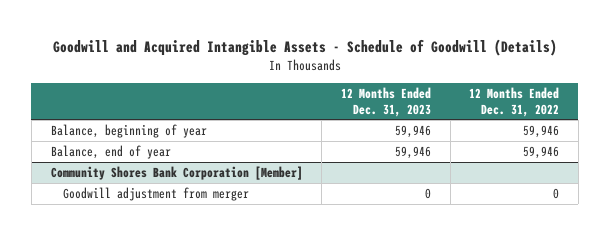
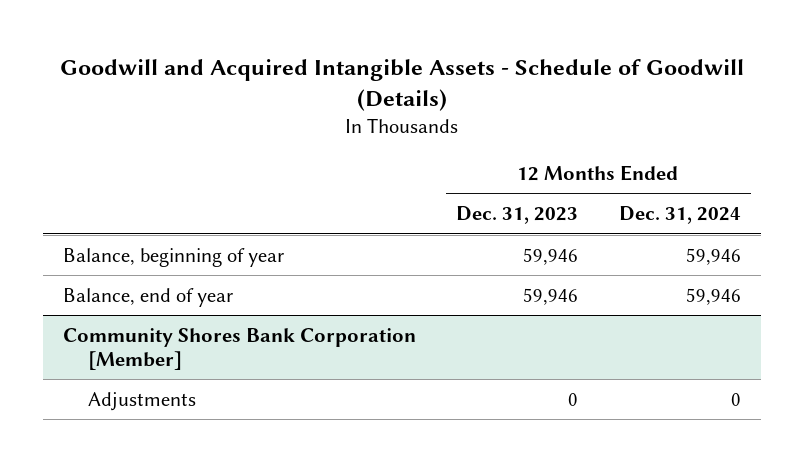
- | 12 Months Ended Dec. 31, 2023 | 12 Months Ended Dec. 31, 2022
+ | 12 Months Ended Dec. 31, 2023 | 12 Months Ended Dec. 31, 2024
@ Community Shores Bank Corporation [Member]
- Goodwill adjustment from merger | 0 | 0
+ Adjustments | 0 | 0

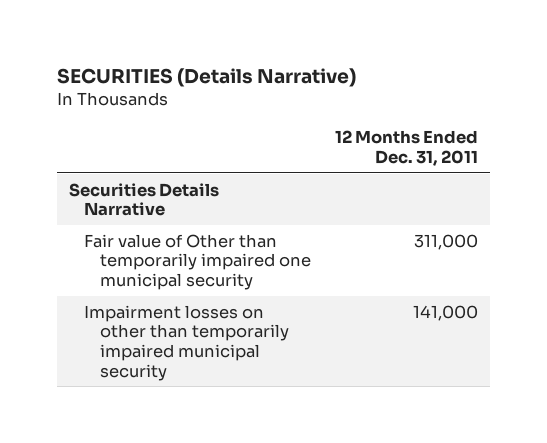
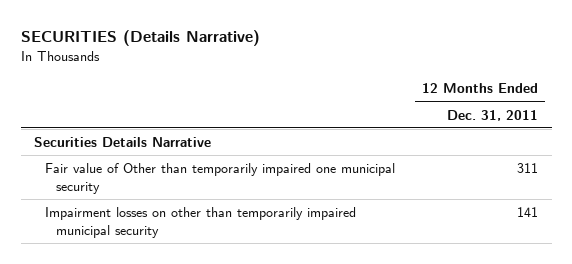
- Fair value of Other than temporarily impaired one municipal security | 311,000
- Impairment losses on other than temporarily impaired municipal security | 141,000
+ Fair value of Other than temporarily impaired one municipal security | 311
+ Impairment losses on other than temporarily impaired municipal security | 141

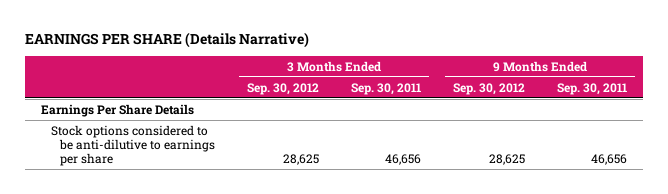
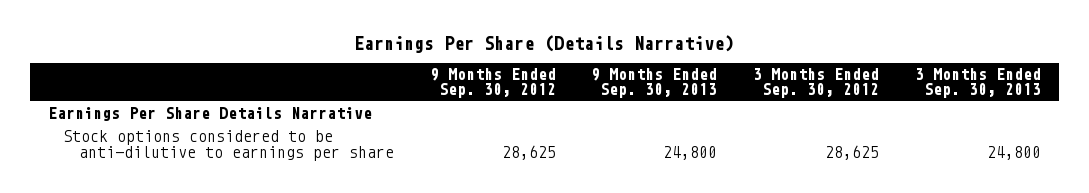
- EARNINGS PER SHARE (Details Narrative)
+ Earnings Per Share (Details Narrative)
- | 3 Months Ended Sep. 30, 2012 | 3 Months Ended Sep. 30, 2011 | 9 Months Ended Sep. 30, 2012 | 9 Months Ended Sep. 30, 2011
+ | 9 Months Ended Sep. 30, 2012 | 9 Months Ended Sep. 30, 2013 | 3 Months Ended Sep. 30, 2012 | 3 Months Ended Sep. 30, 2013
- Earnings Per Share Details
+ Earnings Per Share Details Narrative

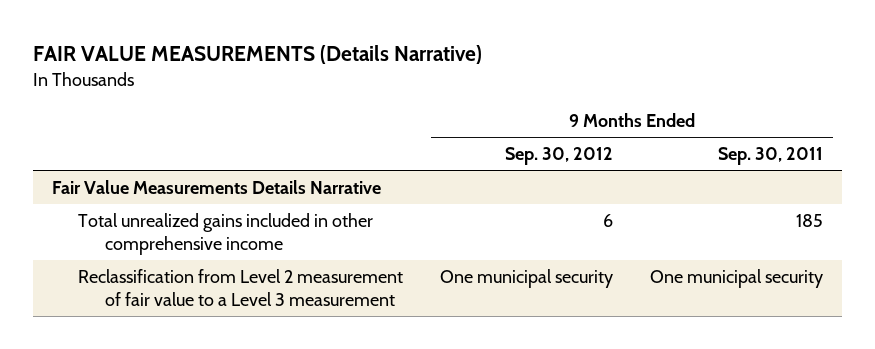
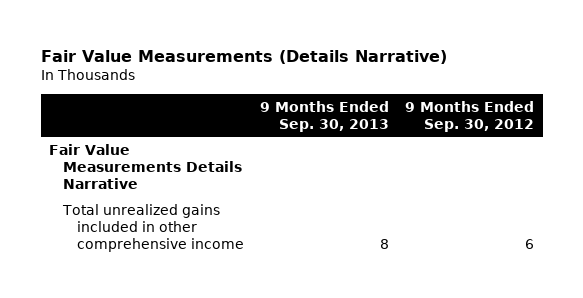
- FAIR VALUE MEASUREMENTS (Details Narrative)
+ Fair Value Measurements (Details Narrative)
- | 9 Months Ended Sep. 30, 2012 | 9 Months Ended Sep. 30, 2011
+ | 9 Months Ended Sep. 30, 2013 | 9 Months Ended Sep. 30, 2012
- Reclassification from Level 2 measurement of fair value to a Level 3 measurement | One municipal security | One municipal security

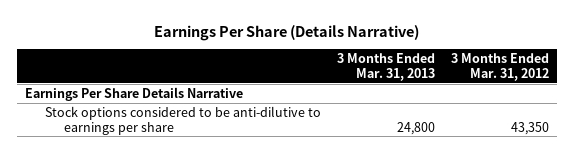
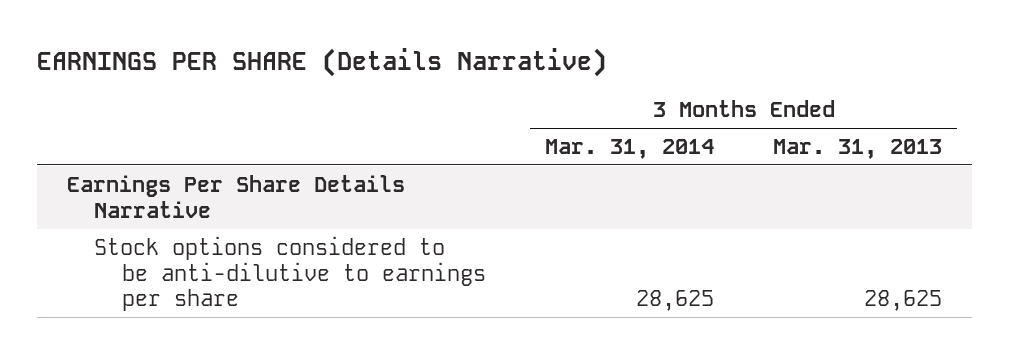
- Earnings Per Share (Details Narrative)
+ EARNINGS PER SHARE (Details Narrative)
- | 3 Months Ended Mar. 31, 2013 | 3 Months Ended Mar. 31, 2012
+ | 3 Months Ended Mar. 31, 2014 | 3 Months Ended Mar. 31, 2013
- Stock options considered to be anti-dilutive to earnings per share | 24,800 | 43,350
+ Stock options considered to be anti-dilutive to earnings per share | 28,625 | 28,625

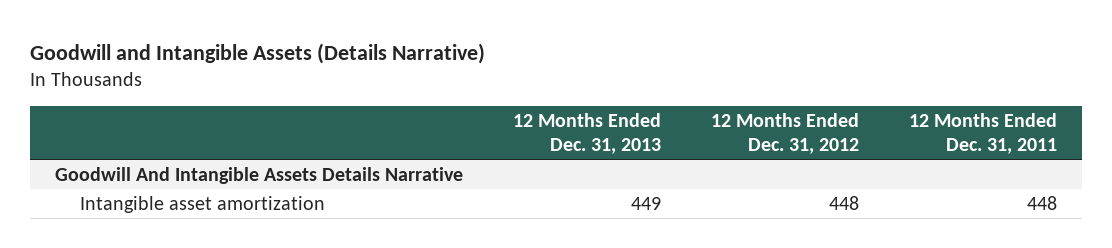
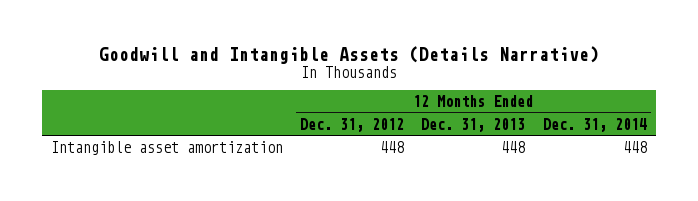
- | 12 Months Ended Dec. 31, 2013 | 12 Months Ended Dec. 31, 2012 | 12 Months Ended Dec. 31, 2011
+ | 12 Months Ended Dec. 31, 2012 | 12 Months Ended Dec. 31, 2013 | 12 Months Ended Dec. 31, 2014
- Goodwill And Intangible Assets Details Narrative
- Intangible asset amortization | 449 | 448 | 448
+ Intangible asset amortization | 448 | 448 | 448

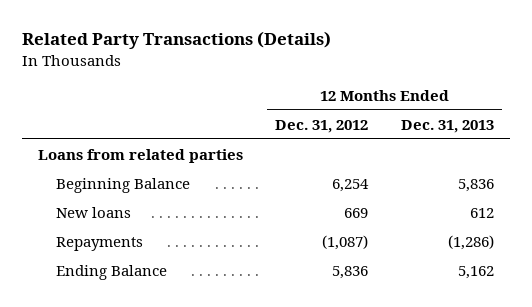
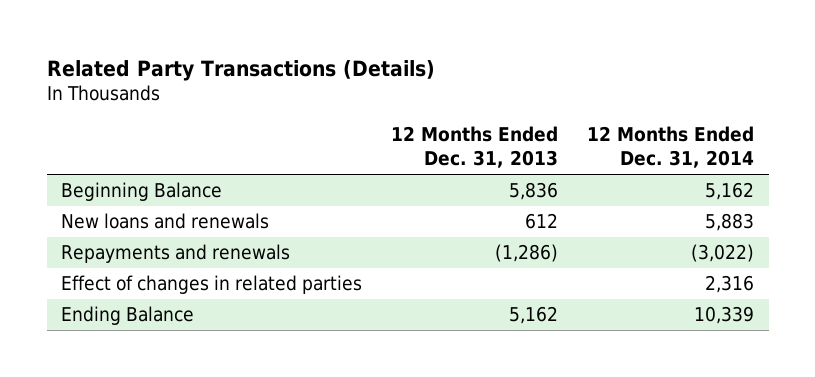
- | 12 Months Ended Dec. 31, 2012 | 12 Months Ended Dec. 31, 2013
+ | 12 Months Ended Dec. 31, 2013 | 12 Months Ended Dec. 31, 2014
- Loans from related parties
- New loans | 669 | 612
- Repayments | (1,087) | (1,286)
+ New loans and renewals | 612 | 5,883
+ Repayments and renewals | (1,286) | (3,022)
+ Effect of changes in related parties | | 2,316

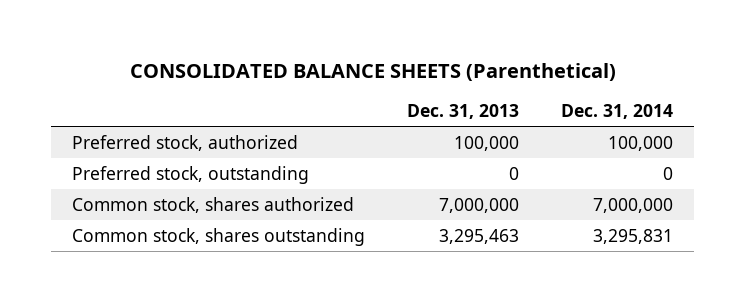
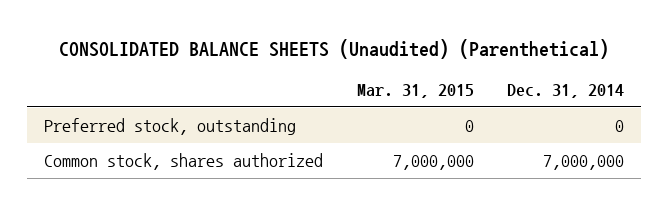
- CONSOLIDATED BALANCE SHEETS (Parenthetical)
+ CONSOLIDATED BALANCE SHEETS (Unaudited) (Parenthetical)
- | Dec. 31, 2013 | Dec. 31, 2014
+ | Mar. 31, 2015 | Dec. 31, 2014
- Preferred stock, authorized | 100,000 | 100,000
- Common stock, shares outstanding | 3,295,463 | 3,295,831

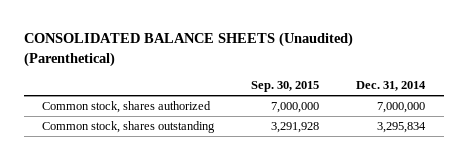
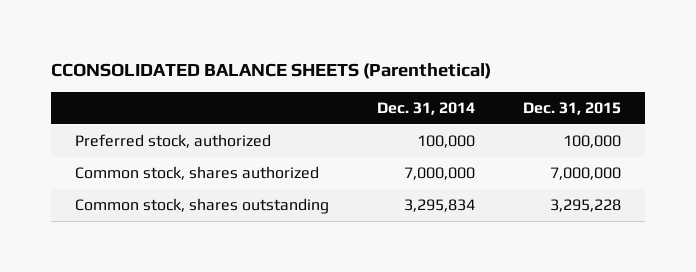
- CONSOLIDATED BALANCE SHEETS (Unaudited) (Parenthetical)
+ CCONSOLIDATED BALANCE SHEETS (Parenthetical)
- | Sep. 30, 2015 | Dec. 31, 2014
+ | Dec. 31, 2014 | Dec. 31, 2015
+ Preferred stock, authorized | 100,000 | 100,000

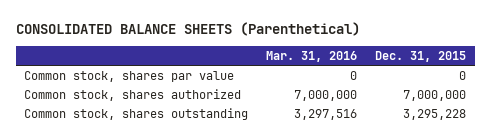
- CCONSOLIDATED BALANCE SHEETS (Parenthetical)
+ CONSOLIDATED BALANCE SHEETS (Parenthetical)
- | Dec. 31, 2014 | Dec. 31, 2015
+ | Mar. 31, 2016 | Dec. 31, 2015
- Preferred stock, authorized | 100,000 | 100,000
+ Common stock, shares par value | 0 | 0

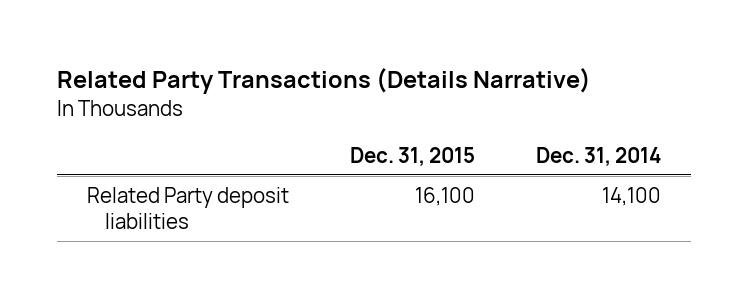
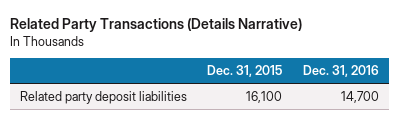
- | Dec. 31, 2015 | Dec. 31, 2014
+ | Dec. 31, 2015 | Dec. 31, 2016
- Related Party deposit liabilities | 16,100 | 14,100
+ Related party deposit liabilities | 16,100 | 14,700

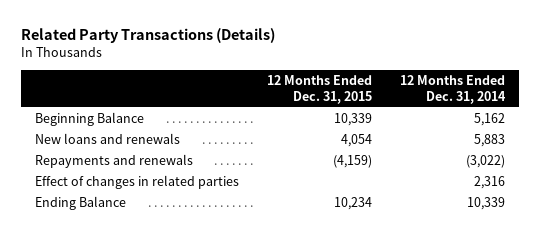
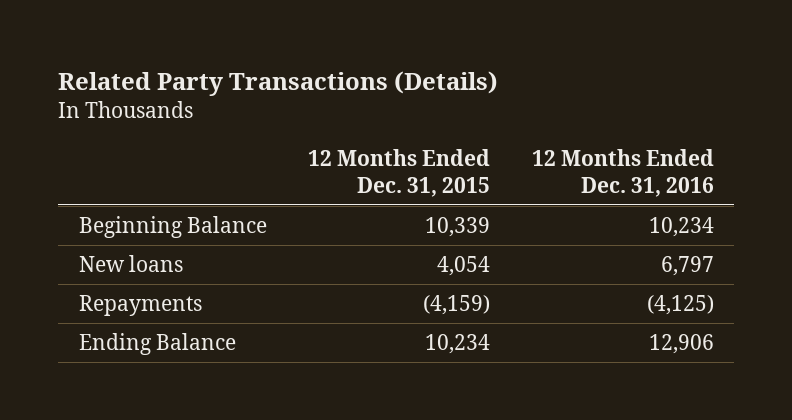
- | 12 Months Ended Dec. 31, 2015 | 12 Months Ended Dec. 31, 2014
+ | 12 Months Ended Dec. 31, 2015 | 12 Months Ended Dec. 31, 2016
- New loans and renewals | 4,054 | 5,883
- Repayments and renewals | (4,159) | (3,022)
- Effect of changes in related parties | | 2,316
+ New loans | 4,054 | 6,797
+ Repayments | (4,159) | (4,125)

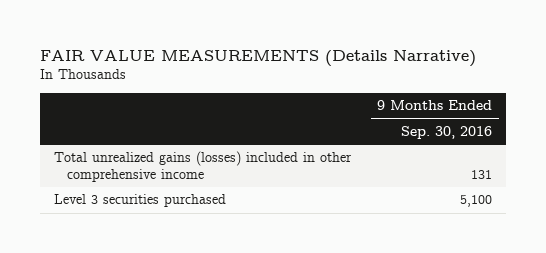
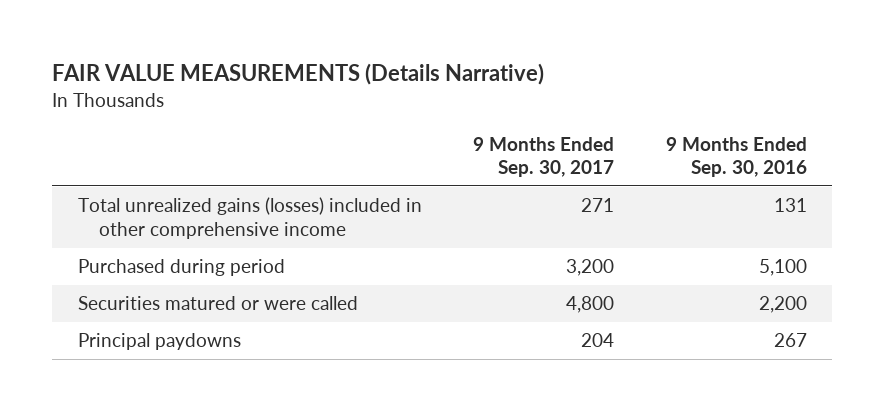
- | 9 Months Ended Sep. 30, 2016
+ | 9 Months Ended Sep. 30, 2017 | 9 Months Ended Sep. 30, 2016
- Level 3 securities purchased | 5,100
+ Purchased during period | 3,200 | 5,100
+ Securities matured or were called | 4,800 | 2,200
+ Principal paydowns | 204 | 267

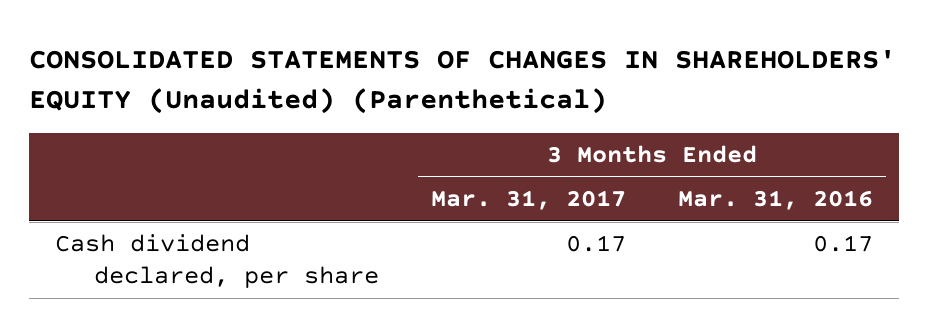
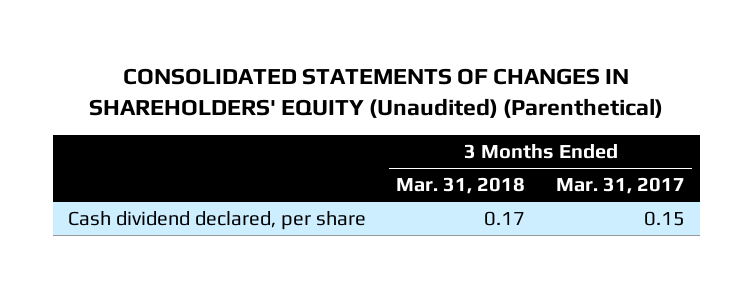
- | 3 Months Ended Mar. 31, 2017 | 3 Months Ended Mar. 31, 2016
+ | 3 Months Ended Mar. 31, 2018 | 3 Months Ended Mar. 31, 2017
- Cash dividend declared, per share | 0.17 | 0.17
+ Cash dividend declared, per share | 0.17 | 0.15

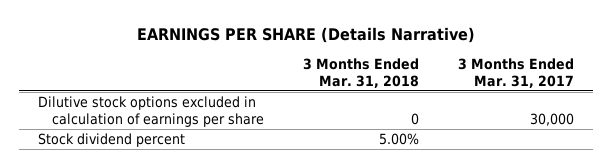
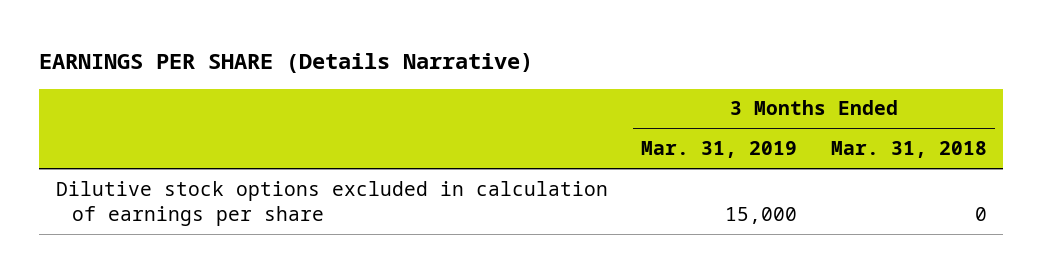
- | 3 Months Ended Mar. 31, 2018 | 3 Months Ended Mar. 31, 2017
+ | 3 Months Ended Mar. 31, 2019 | 3 Months Ended Mar. 31, 2018
- Stock dividend percent | 5.00% |

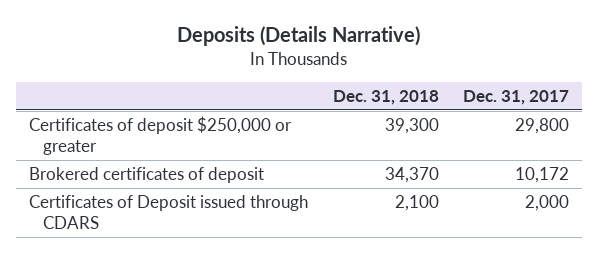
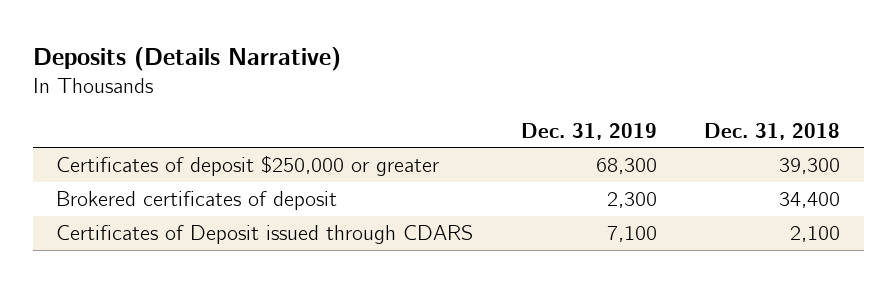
- | Dec. 31, 2018 | Dec. 31, 2017
+ | Dec. 31, 2019 | Dec. 31, 2018
- Brokered certificates of deposit | 34,370 | 10,172
+ Brokered certificates of deposit | 2,300 | 34,400

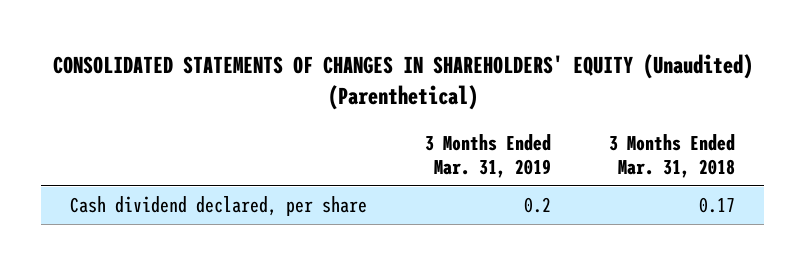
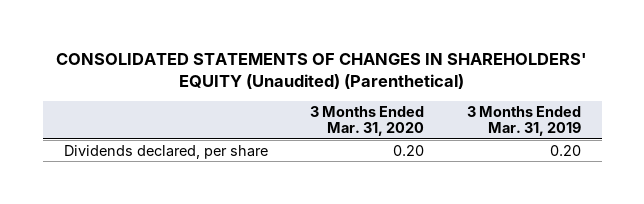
- | 3 Months Ended Mar. 31, 2019 | 3 Months Ended Mar. 31, 2018
+ | 3 Months Ended Mar. 31, 2020 | 3 Months Ended Mar. 31, 2019
- Cash dividend declared, per share | 0.2 | 0.17
+ Dividends declared, per share | 0.20 | 0.20

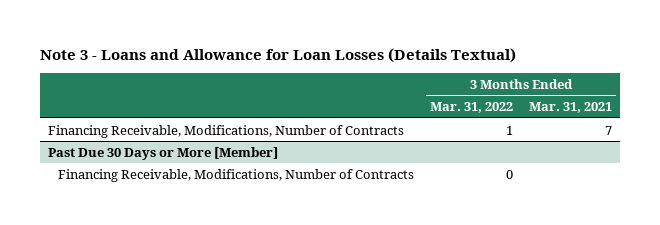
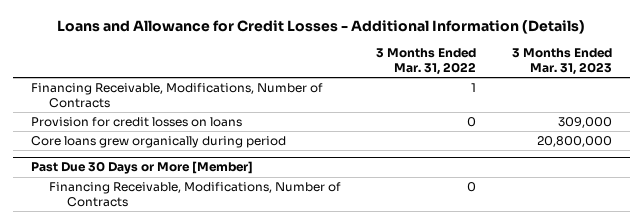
- Note 3 - Loans and Allowance for Loan Losses (Details Textual)
+ Loans and Allowance for Credit Losses - Additional Information (Details)
- | 3 Months Ended Mar. 31, 2022 | 3 Months Ended Mar. 31, 2021
+ | 3 Months Ended Mar. 31, 2022 | 3 Months Ended Mar. 31, 2023
+ Provision for credit losses on loans | 0 | 309,000
+ Core loans grew organically during period | | 20,800,000

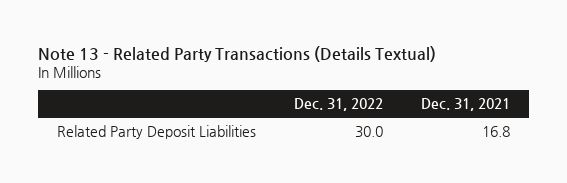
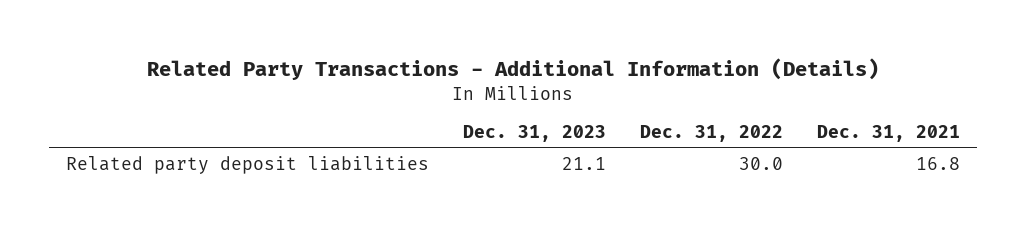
- Note 13 - Related Party Transactions (Details Textual)
+ Related Party Transactions - Additional Information (Details)
- | Dec. 31, 2022 | Dec. 31, 2021
+ | Dec. 31, 2023 | Dec. 31, 2022 | Dec. 31, 2021
- Related Party Deposit Liabilities | 30.0 | 16.8
+ Related party deposit liabilities | 21.1 | 30.0 | 16.8

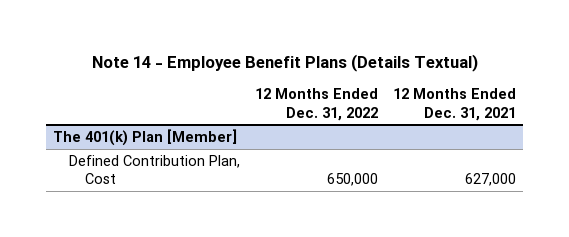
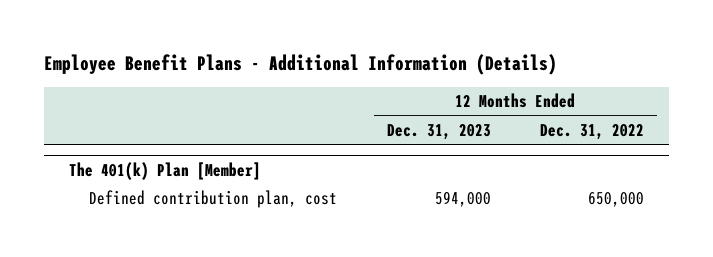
- Note 14 - Employee Benefit Plans (Details Textual)
+ Employee Benefit Plans - Additional Information (Details)
- | 12 Months Ended Dec. 31, 2022 | 12 Months Ended Dec. 31, 2021
+ | 12 Months Ended Dec. 31, 2023 | 12 Months Ended Dec. 31, 2022
@ The 401(k) Plan [Member]
- Defined Contribution Plan, Cost | 650,000 | 627,000
+ Defined contribution plan, cost | 594,000 | 650,000

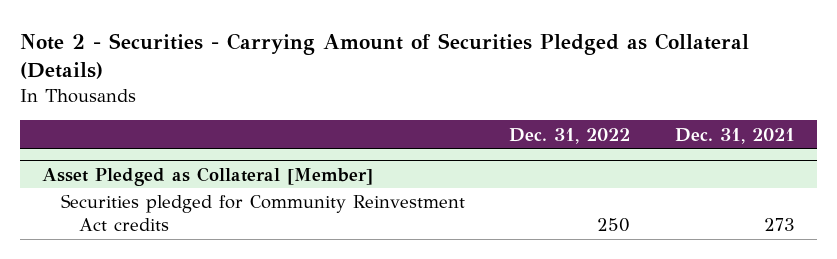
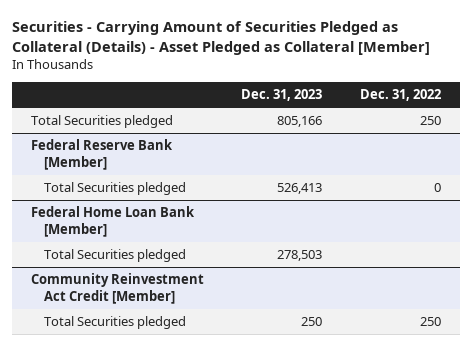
- Note 2 - Securities - Carrying Amount of Securities Pledged as Collateral (Details)
+ Securities - Carrying Amount of Securities Pledged as Collateral (Details) - Asset Pledged as Collateral [Member]
- | Dec. 31, 2022 | Dec. 31, 2021
+ | Dec. 31, 2023 | Dec. 31, 2022
- Asset Pledged as Collateral [Member]
- Securities pledged for Community Reinvestment Act credits | 250 | 273
+ Total Securities pledged | 805,166 | 250
+ Federal Reserve Bank [Member]
+ Total Securities pledged | 526,413 | 0
+ Federal Home Loan Bank [Member]
+ Total Securities pledged | 278,503 |
+ Community Reinvestment Act Credit [Member]
+ Total Securities pledged | 250 | 250

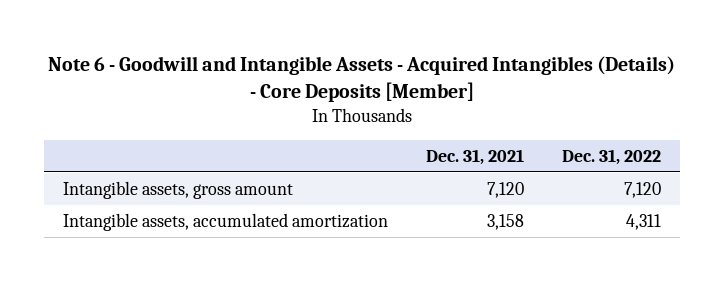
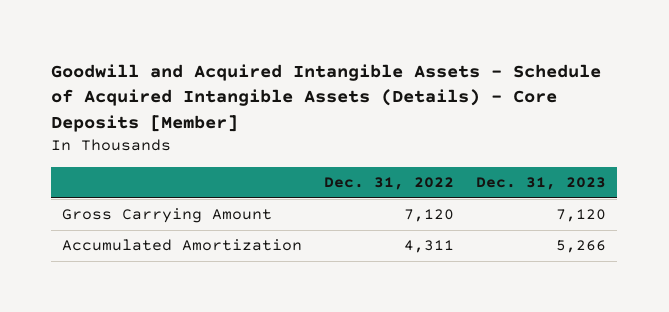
- Note 6 - Goodwill and Intangible Assets - Acquired Intangibles (Details) - Core Deposits [Member]
+ Goodwill and Acquired Intangible Assets - Schedule of Acquired Intangible Assets (Details) - Core Deposits [Member]
- | Dec. 31, 2021 | Dec. 31, 2022
+ | Dec. 31, 2022 | Dec. 31, 2023
- Intangible assets, gross amount | 7,120 | 7,120
- Intangible assets, accumulated amortization | 3,158 | 4,311
+ Gross Carrying Amount | 7,120 | 7,120
+ Accumulated Amortization | 4,311 | 5,266

